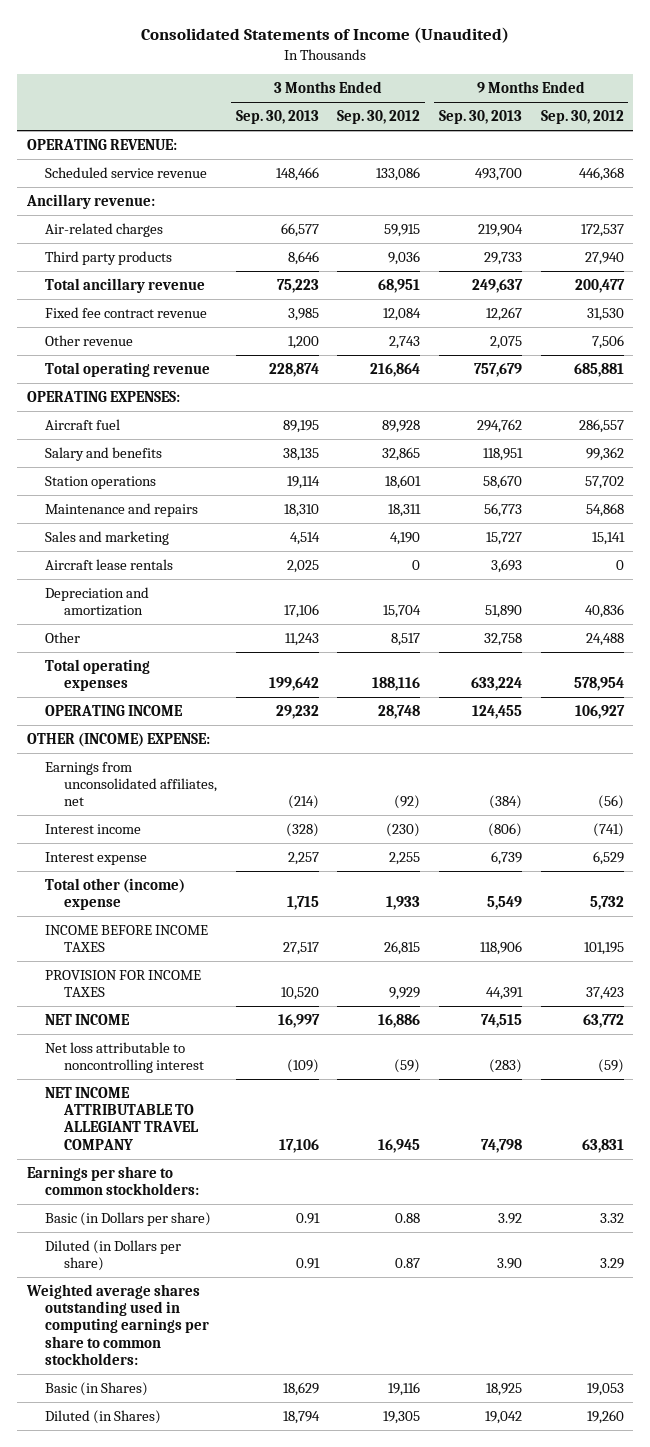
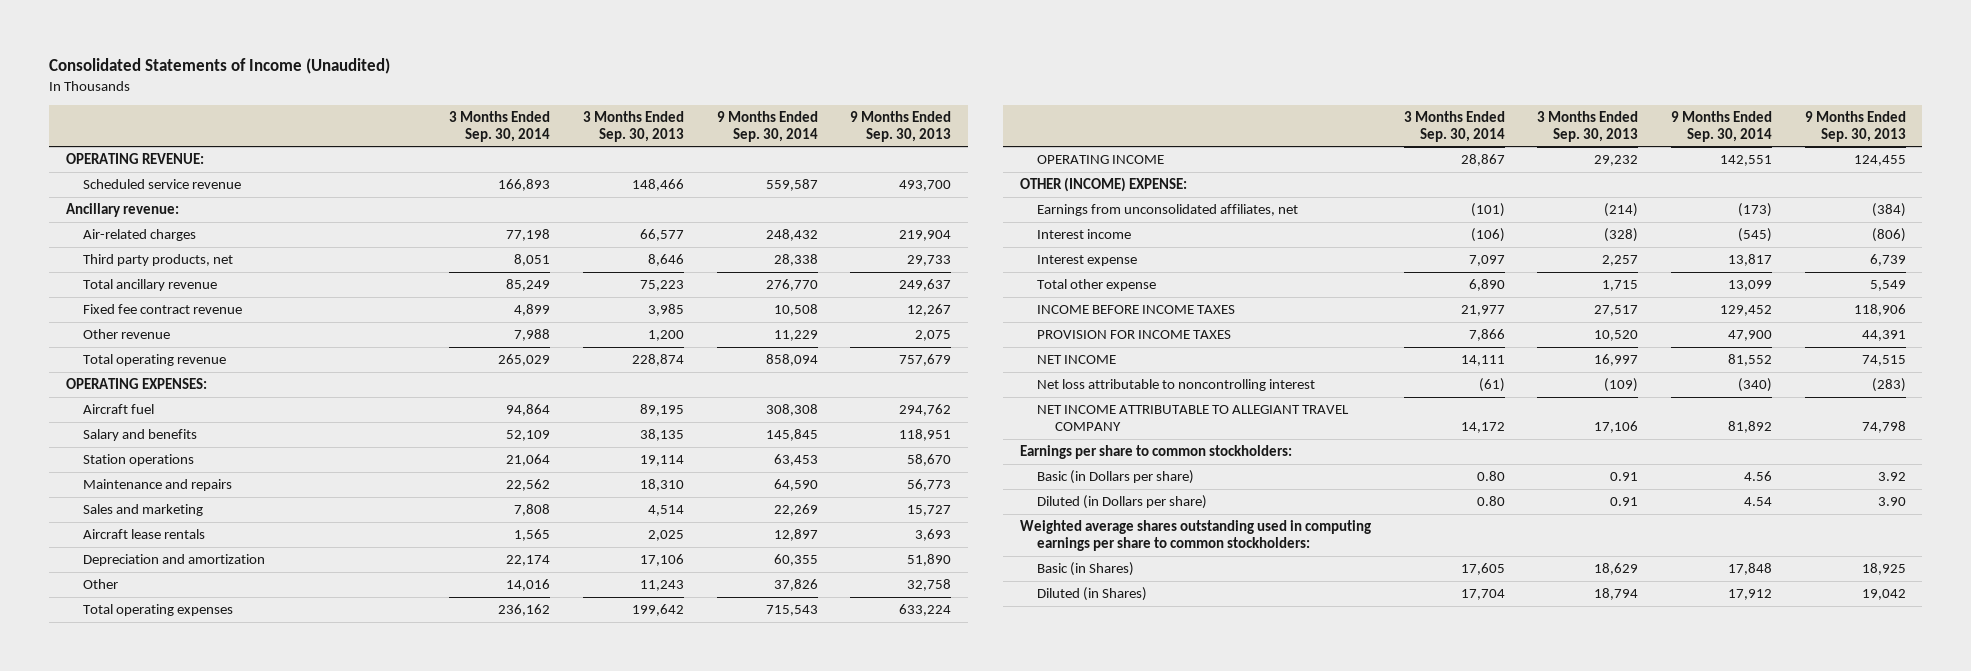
- | 3 Months Ended Sep. 30, 2013 | 3 Months Ended Sep. 30, 2012 | 9 Months Ended Sep. 30, 2013 | 9 Months Ended Sep. 30, 2012
+ | 3 Months Ended Sep. 30, 2014 | 3 Months Ended Sep. 30, 2013 | 9 Months Ended Sep. 30, 2014 | 9 Months Ended Sep. 30, 2013
- Third party products | 8,646 | 9,036 | 29,733 | 27,940
+ Third party products, net | 8,051 | 8,646 | 28,338 | 29,733
- Total other (income) expense | 1,715 | 1,933 | 5,549 | 5,732
+ Total other expense | 6,890 | 1,715 | 13,099 | 5,549

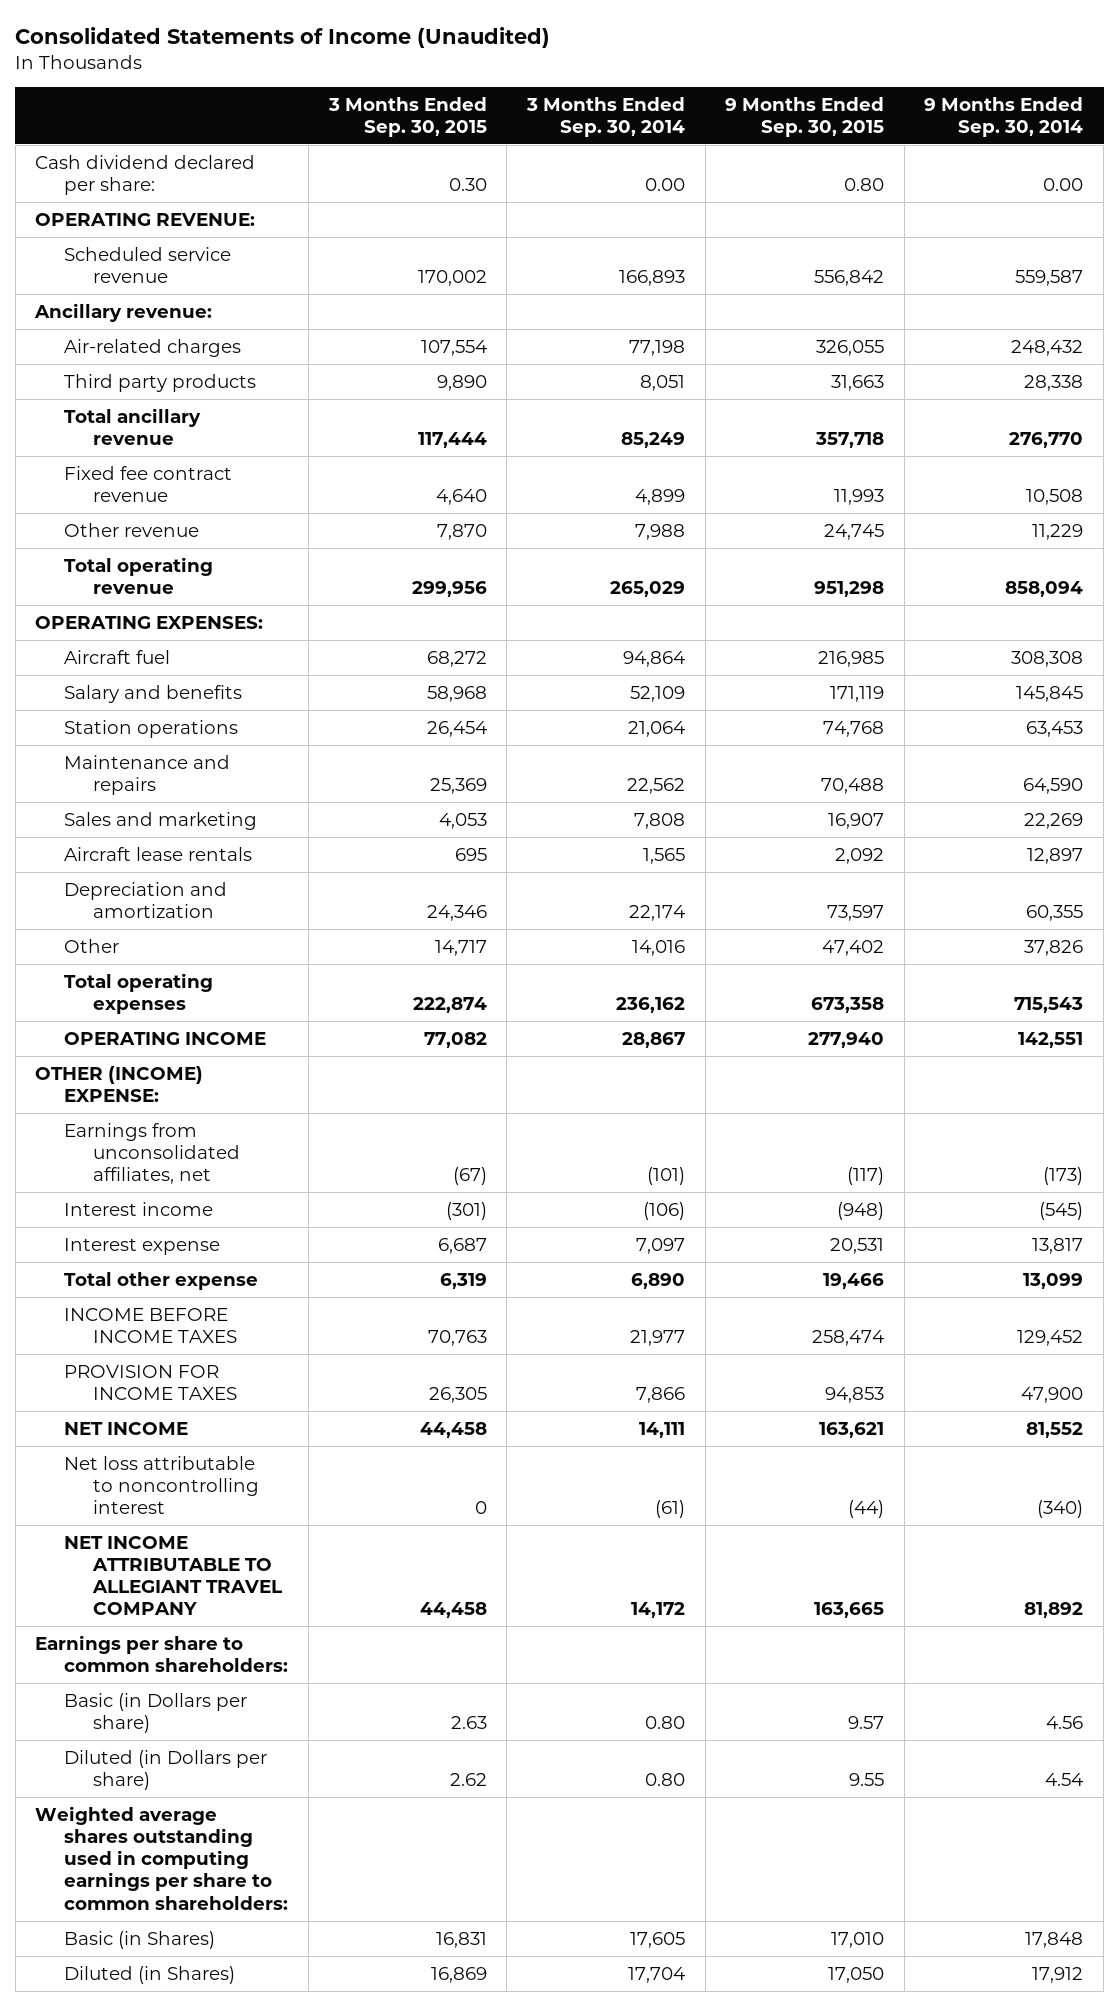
- | 3 Months Ended Sep. 30, 2014 | 3 Months Ended Sep. 30, 2013 | 9 Months Ended Sep. 30, 2014 | 9 Months Ended Sep. 30, 2013
+ | 3 Months Ended Sep. 30, 2015 | 3 Months Ended Sep. 30, 2014 | 9 Months Ended Sep. 30, 2015 | 9 Months Ended Sep. 30, 2014
+ Cash dividend declared per share: | 0.30 | 0.00 | 0.80 | 0.00
- Third party products, net | 8,051 | 8,646 | 28,338 | 29,733
+ Third party products | 9,890 | 8,051 | 31,663 | 28,338
- Earnings per share to common stockholders:
+ Earnings per share to common shareholders:
- Weighted average shares outstanding used in computing earnings per share to common stockholders:
+ Weighted average shares outstanding used in computing earnings per share to common shareholders:

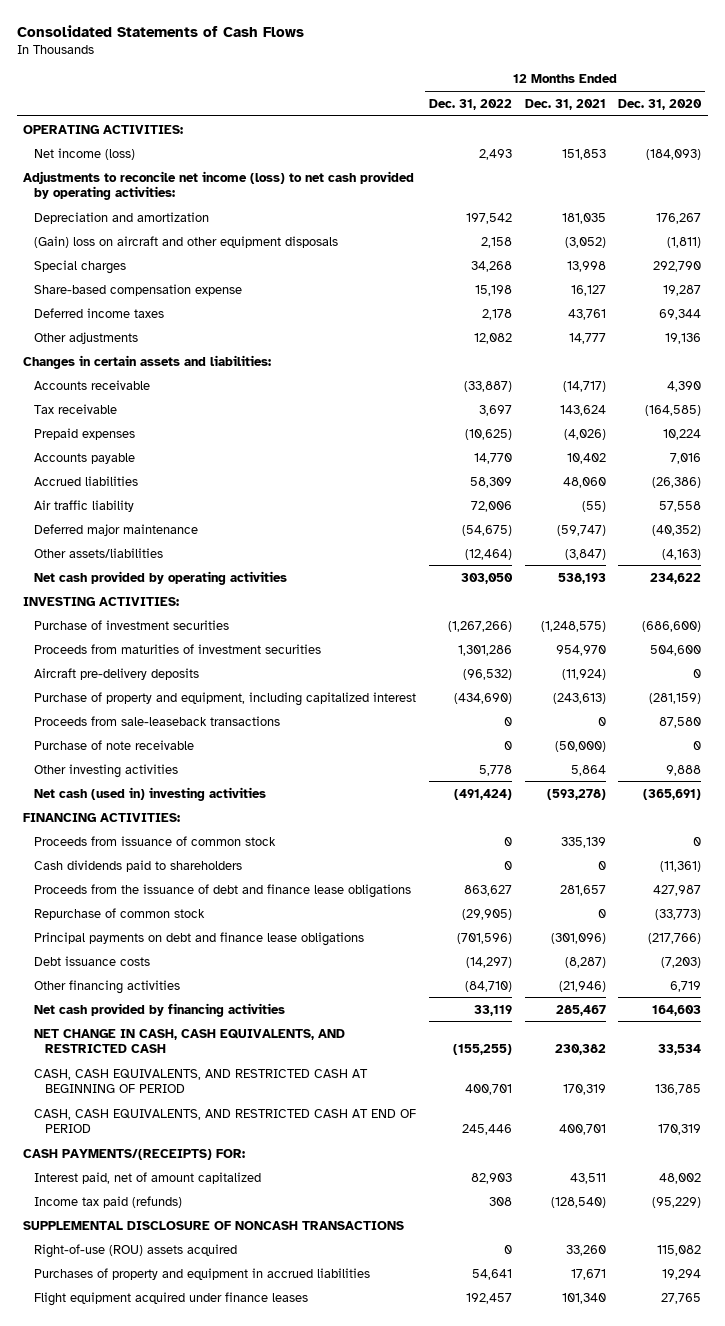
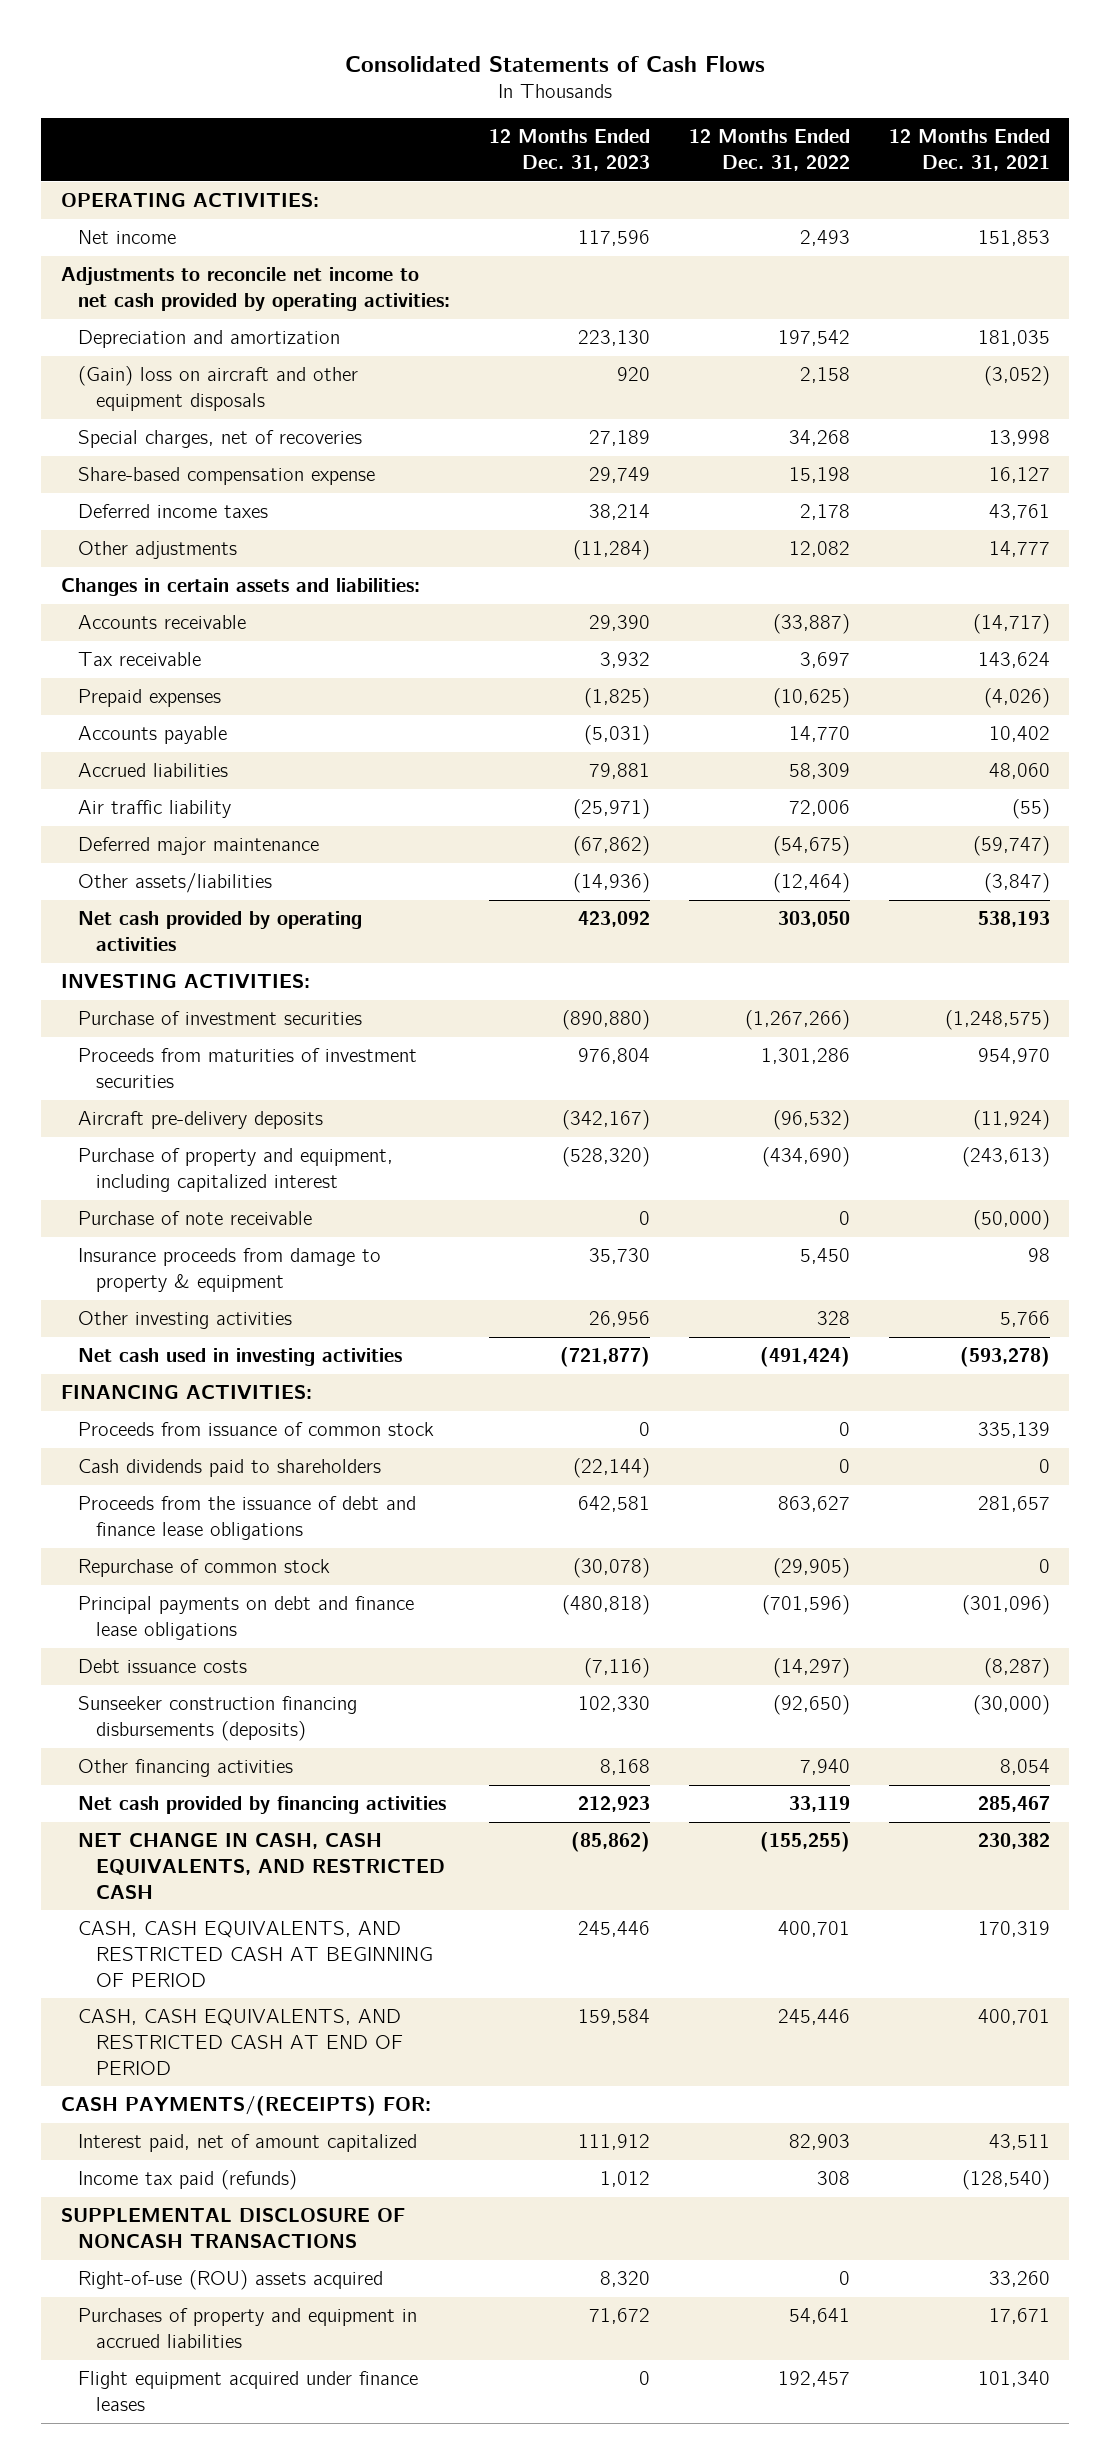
- | 12 Months Ended Dec. 31, 2022 | 12 Months Ended Dec. 31, 2021 | 12 Months Ended Dec. 31, 2020
+ | 12 Months Ended Dec. 31, 2023 | 12 Months Ended Dec. 31, 2022 | 12 Months Ended Dec. 31, 2021
- Net income (loss) | 2,493 | 151,853 | (184,093)
- Adjustments to reconcile net income (loss) to net cash provided by operating activities:
+ Net income | 117,596 | 2,493 | 151,853
+ Adjustments to reconcile net income to net cash provided by operating activities:
- Special charges | 34,268 | 13,998 | 292,790
+ Special charges, net of recoveries | 27,189 | 34,268 | 13,998
- Proceeds from sale-leaseback transactions | 0 | 0 | 87,580
- Other investing activities | 5,778 | 5,864 | 9,888
- Net cash (used in) investing activities | (491,424) | (593,278) | (365,691)
+ Insurance proceeds from damage to property & equipment | 35,730 | 5,450 | 98
+ Other investing activities | 26,956 | 328 | 5,766
+ Net cash used in investing activities | (721,877) | (491,424) | (593,278)
- Other financing activities | (84,710) | (21,946) | 6,719
+ Sunseeker construction financing disbursements (deposits) | 102,330 | (92,650) | (30,000)
+ Other financing activities | 8,168 | 7,940 | 8,054

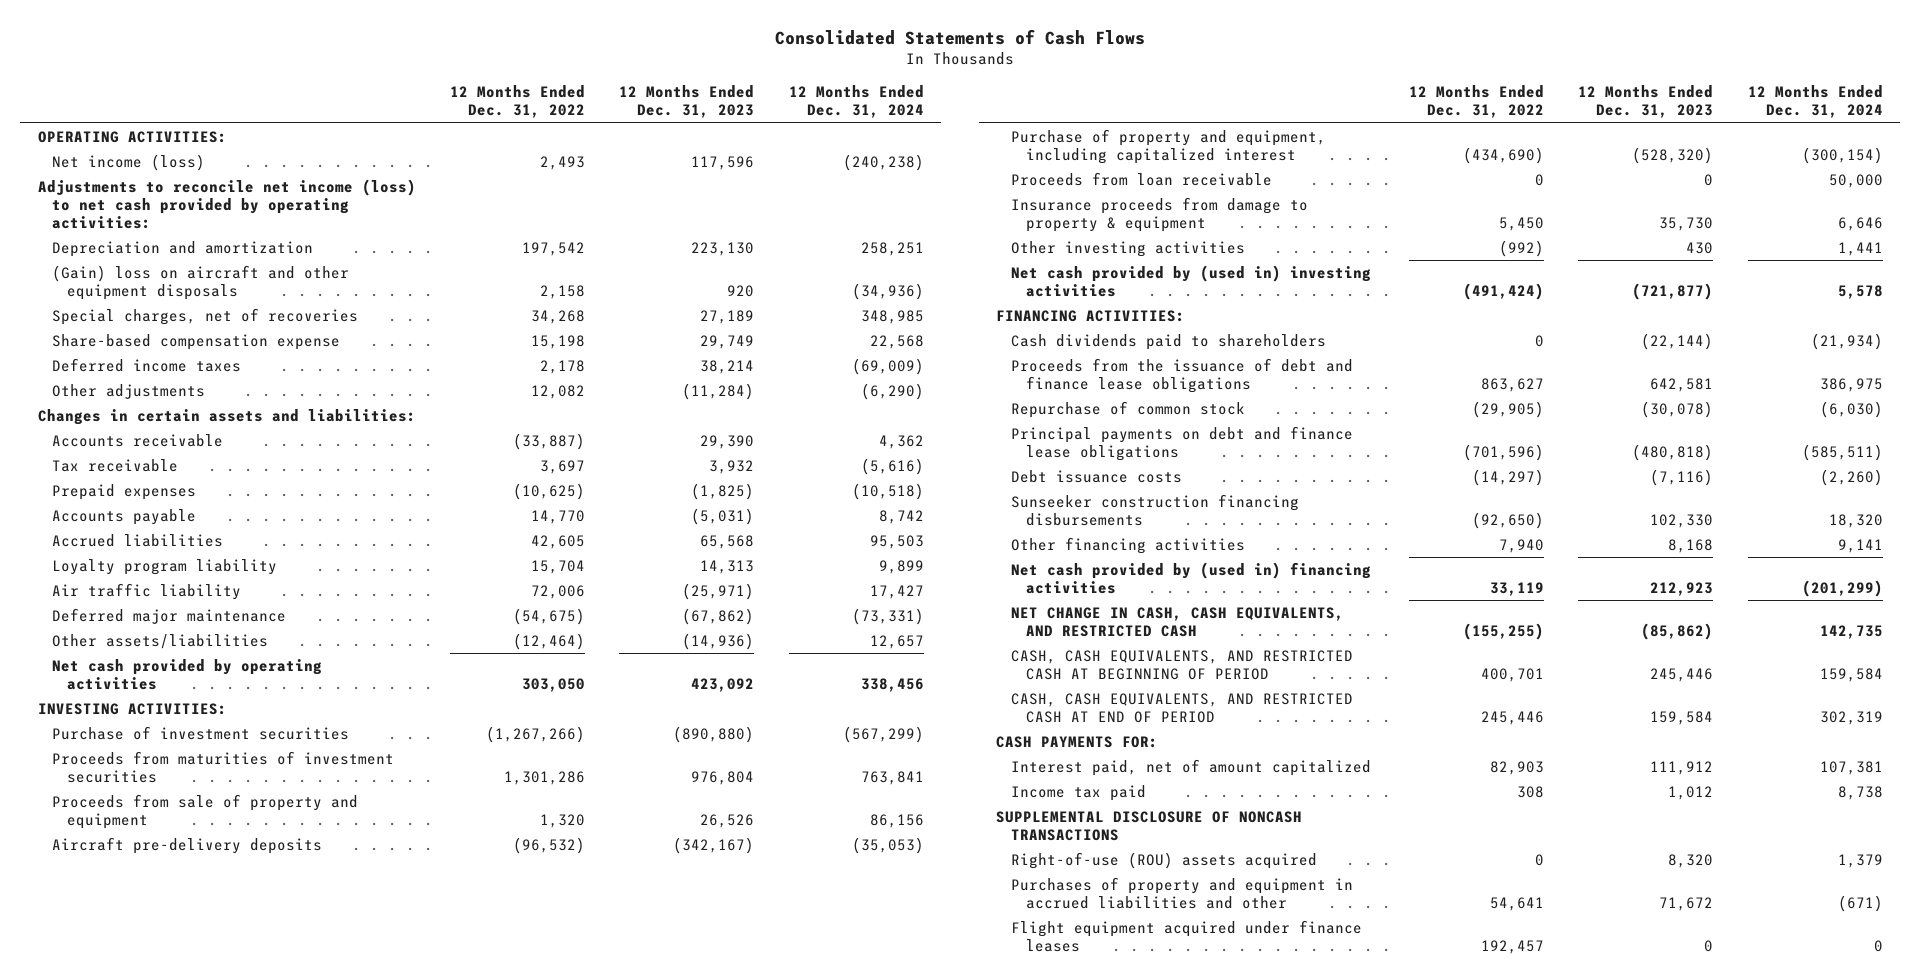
- | 12 Months Ended Dec. 31, 2023 | 12 Months Ended Dec. 31, 2022 | 12 Months Ended Dec. 31, 2021
+ | 12 Months Ended Dec. 31, 2022 | 12 Months Ended Dec. 31, 2023 | 12 Months Ended Dec. 31, 2024
- Net income | 117,596 | 2,493 | 151,853
- Adjustments to reconcile net income to net cash provided by operating activities:
+ Net income (loss) | 2,493 | 117,596 | (240,238)
+ Adjustments to reconcile net income (loss) to net cash provided by operating activities:
- Accrued liabilities | 79,881 | 58,309 | 48,060
+ Accrued liabilities | 42,605 | 65,568 | 95,503
+ Loyalty program liability | 15,704 | 14,313 | 9,899
+ Proceeds from sale of property and equipment | 1,320 | 26,526 | 86,156
- Purchase of note receivable | 0 | 0 | (50,000)
+ Proceeds from loan receivable | 0 | 0 | 50,000
- Other investing activities | 26,956 | 328 | 5,766
- Net cash used in investing activities | (721,877) | (491,424) | (593,278)
+ Other investing activities | (992) | 430 | 1,441
+ Net cash provided by (used in) investing activities | (491,424) | (721,877) | 5,578
- Proceeds from issuance of common stock | 0 | 0 | 335,139
- Sunseeker construction financing disbursements (deposits) | 102,330 | (92,650) | (30,000)
+ Sunseeker construction financing disbursements | (92,650) | 102,330 | 18,320
- Net cash provided by financing activities | 212,923 | 33,119 | 285,467
+ Net cash provided by (used in) financing activities | 33,119 | 212,923 | (201,299)
- CASH PAYMENTS/(RECEIPTS) FOR:
+ CASH PAYMENTS FOR:
- Income tax paid (refunds) | 1,012 | 308 | (128,540)
+ Income tax paid | 308 | 1,012 | 8,738
- Purchases of property and equipment in accrued liabilities | 71,672 | 54,641 | 17,671
+ Purchases of property and equipment in accrued liabilities and other | 54,641 | 71,672 | (671)

